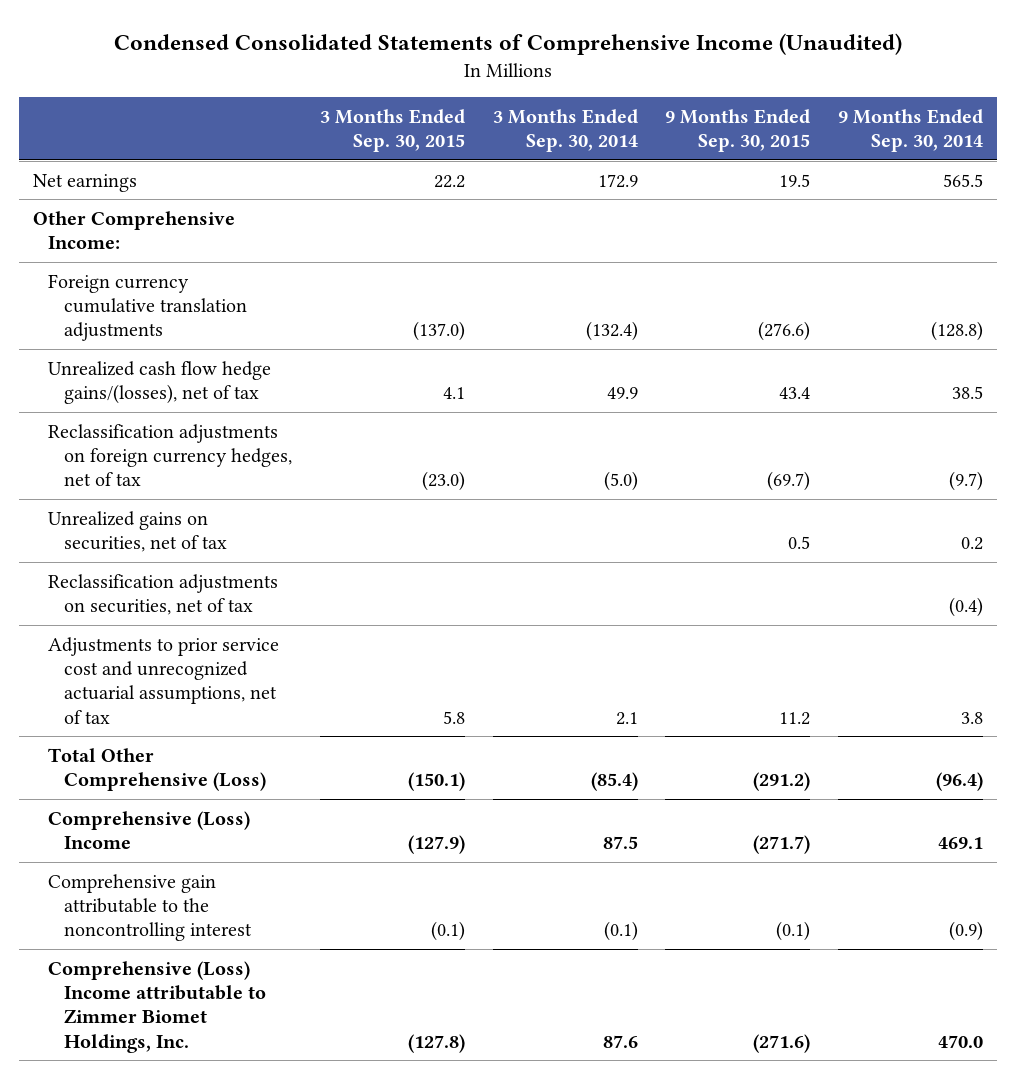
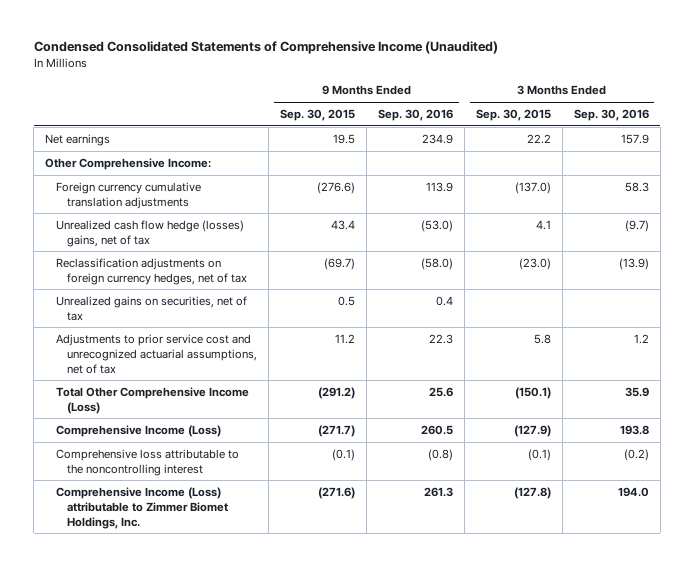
- | 3 Months Ended Sep. 30, 2015 | 3 Months Ended Sep. 30, 2014 | 9 Months Ended Sep. 30, 2015 | 9 Months Ended Sep. 30, 2014
+ | 9 Months Ended Sep. 30, 2015 | 9 Months Ended Sep. 30, 2016 | 3 Months Ended Sep. 30, 2015 | 3 Months Ended Sep. 30, 2016
- Unrealized cash flow hedge gains/(losses), net of tax | 4.1 | 49.9 | 43.4 | 38.5
+ Unrealized cash flow hedge (losses) gains, net of tax | 43.4 | (53.0) | 4.1 | (9.7)
- Reclassification adjustments on securities, net of tax | | | | (0.4)
- Total Other Comprehensive (Loss) | (150.1) | (85.4) | (291.2) | (96.4)
- Comprehensive (Loss) Income | (127.9) | 87.5 | (271.7) | 469.1
- Comprehensive gain attributable to the noncontrolling interest | (0.1) | (0.1) | (0.1) | (0.9)
- Comprehensive (Loss) Income attributable to Zimmer Biomet Holdings, Inc. | (127.8) | 87.6 | (271.6) | 470.0
+ Total Other Comprehensive Income (Loss) | (291.2) | 25.6 | (150.1) | 35.9
+ Comprehensive Income (Loss) | (271.7) | 260.5 | (127.9) | 193.8
+ Comprehensive loss attributable to the noncontrolling interest | (0.1) | (0.8) | (0.1) | (0.2)
+ Comprehensive Income (Loss) attributable to Zimmer Biomet Holdings, Inc. | (271.6) | 261.3 | (127.8) | 194.0

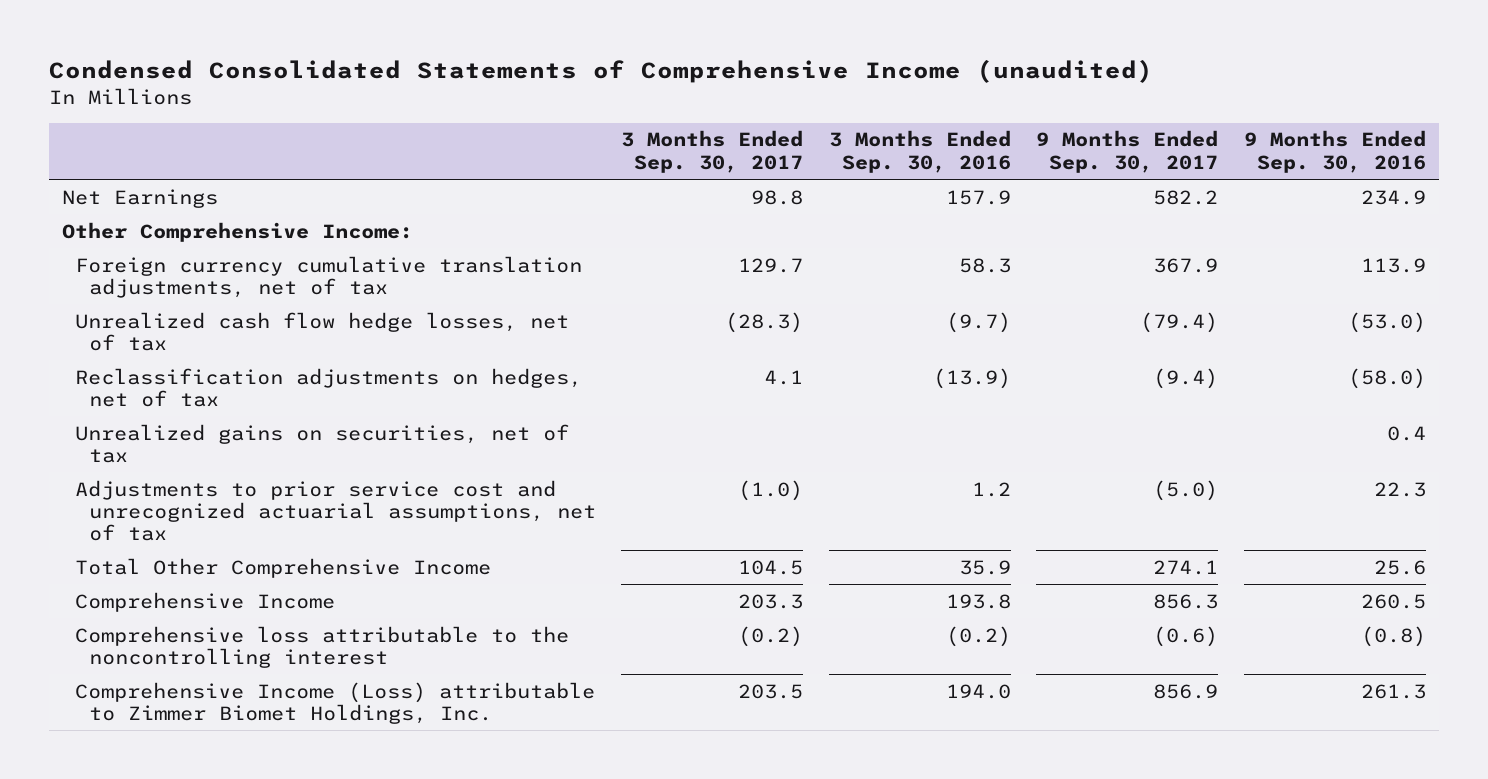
- Condensed Consolidated Statements of Comprehensive Income (Unaudited)
+ Condensed Consolidated Statements of Comprehensive Income (unaudited)
- | 9 Months Ended Sep. 30, 2015 | 9 Months Ended Sep. 30, 2016 | 3 Months Ended Sep. 30, 2015 | 3 Months Ended Sep. 30, 2016
+ | 3 Months Ended Sep. 30, 2017 | 3 Months Ended Sep. 30, 2016 | 9 Months Ended Sep. 30, 2017 | 9 Months Ended Sep. 30, 2016
- Net earnings | 19.5 | 234.9 | 22.2 | 157.9
+ Net Earnings | 98.8 | 157.9 | 582.2 | 234.9
- Foreign currency cumulative translation adjustments | (276.6) | 113.9 | (137.0) | 58.3
- Unrealized cash flow hedge (losses) gains, net of tax | 43.4 | (53.0) | 4.1 | (9.7)
- Reclassification adjustments on foreign currency hedges, net of tax | (69.7) | (58.0) | (23.0) | (13.9)
+ Foreign currency cumulative translation adjustments, net of tax | 129.7 | 58.3 | 367.9 | 113.9
+ Unrealized cash flow hedge losses, net of tax | (28.3) | (9.7) | (79.4) | (53.0)
+ Reclassification adjustments on hedges, net of tax | 4.1 | (13.9) | (9.4) | (58.0)
- Total Other Comprehensive Income (Loss) | (291.2) | 25.6 | (150.1) | 35.9
- Comprehensive Income (Loss) | (271.7) | 260.5 | (127.9) | 193.8
+ Total Other Comprehensive Income | 104.5 | 35.9 | 274.1 | 25.6
+ Comprehensive Income | 203.3 | 193.8 | 856.3 | 260.5

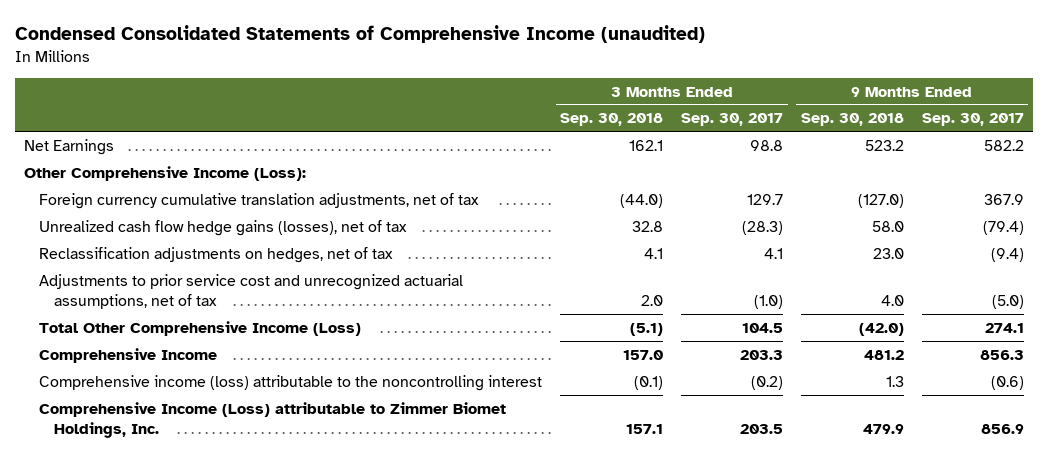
- | 3 Months Ended Sep. 30, 2017 | 3 Months Ended Sep. 30, 2016 | 9 Months Ended Sep. 30, 2017 | 9 Months Ended Sep. 30, 2016
+ | 3 Months Ended Sep. 30, 2018 | 3 Months Ended Sep. 30, 2017 | 9 Months Ended Sep. 30, 2018 | 9 Months Ended Sep. 30, 2017
- Other Comprehensive Income:
+ Other Comprehensive Income (Loss):
- Unrealized cash flow hedge losses, net of tax | (28.3) | (9.7) | (79.4) | (53.0)
+ Unrealized cash flow hedge gains (losses), net of tax | 32.8 | (28.3) | 58.0 | (79.4)
- Unrealized gains on securities, net of tax | | | | 0.4
- Total Other Comprehensive Income | 104.5 | 35.9 | 274.1 | 25.6
+ Total Other Comprehensive Income (Loss) | (5.1) | 104.5 | (42.0) | 274.1
- Comprehensive loss attributable to the noncontrolling interest | (0.2) | (0.2) | (0.6) | (0.8)
+ Comprehensive income (loss) attributable to the noncontrolling interest | (0.1) | (0.2) | 1.3 | (0.6)

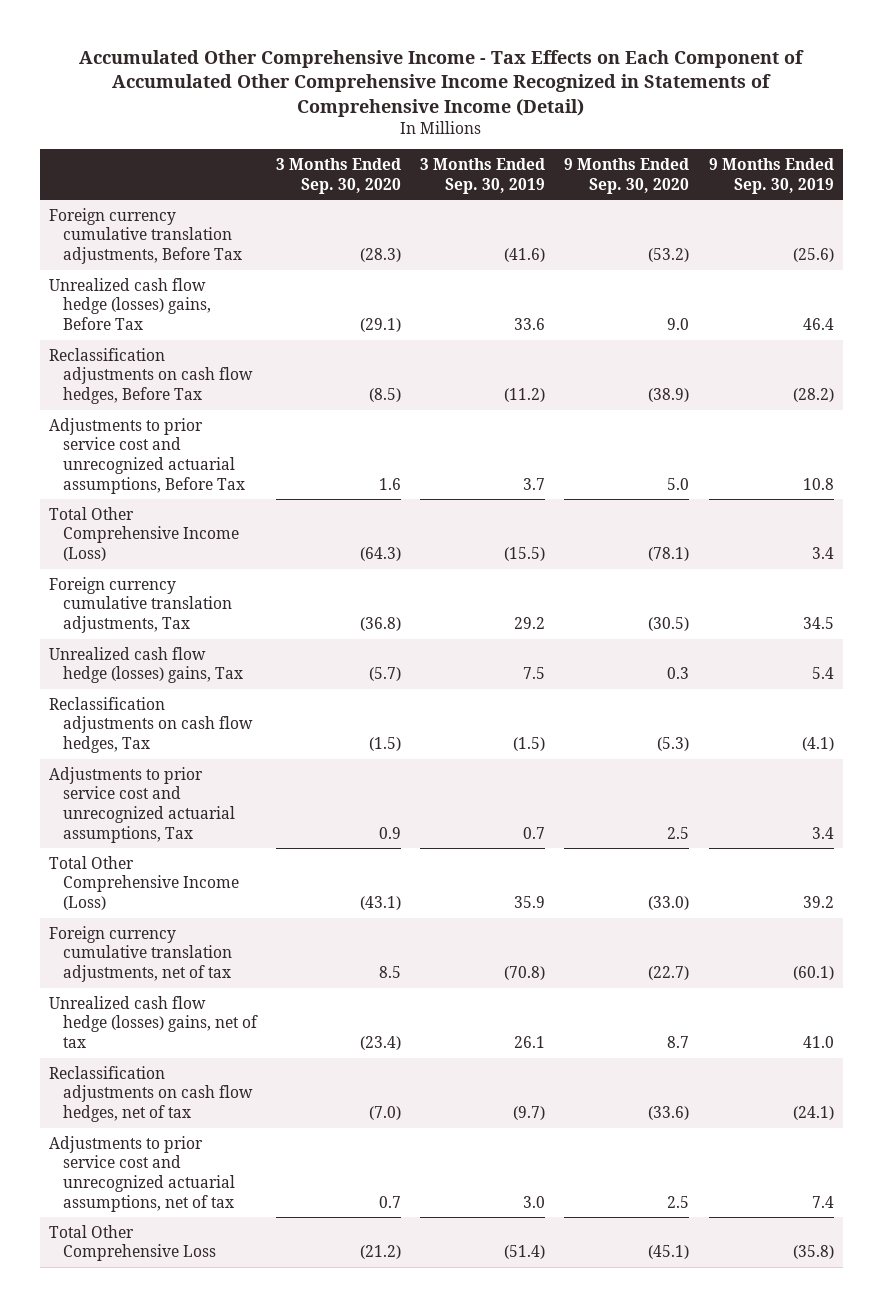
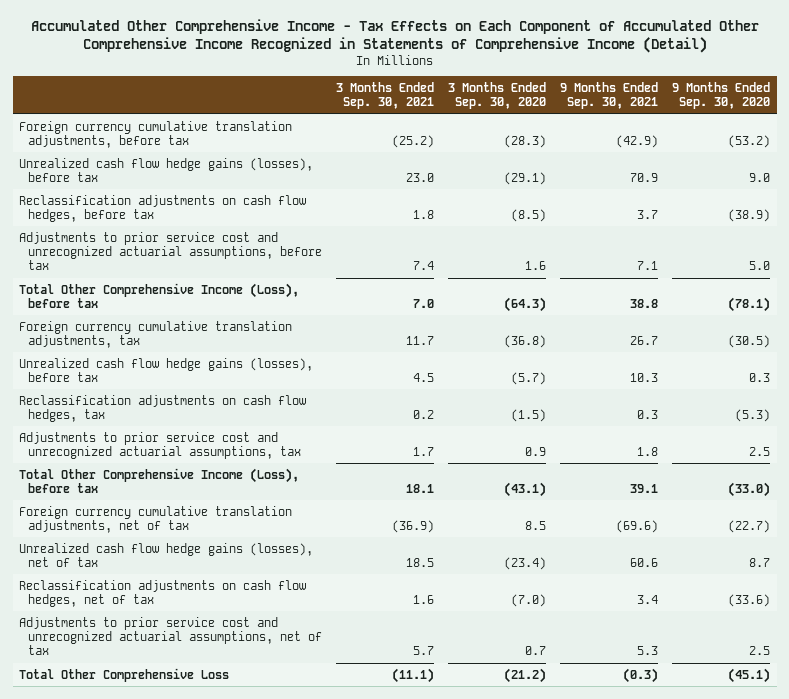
- | 3 Months Ended Sep. 30, 2020 | 3 Months Ended Sep. 30, 2019 | 9 Months Ended Sep. 30, 2020 | 9 Months Ended Sep. 30, 2019
+ | 3 Months Ended Sep. 30, 2021 | 3 Months Ended Sep. 30, 2020 | 9 Months Ended Sep. 30, 2021 | 9 Months Ended Sep. 30, 2020
- Foreign currency cumulative translation adjustments, Before Tax | (28.3) | (41.6) | (53.2) | (25.6)
- Unrealized cash flow hedge (losses) gains, Before Tax | (29.1) | 33.6 | 9.0 | 46.4
- Reclassification adjustments on cash flow hedges, Before Tax | (8.5) | (11.2) | (38.9) | (28.2)
- Adjustments to prior service cost and unrecognized actuarial assumptions, Before Tax | 1.6 | 3.7 | 5.0 | 10.8
- Total Other Comprehensive Income (Loss) | (64.3) | (15.5) | (78.1) | 3.4
- Foreign currency cumulative translation adjustments, Tax | (36.8) | 29.2 | (30.5) | 34.5
- Unrealized cash flow hedge (losses) gains, Tax | (5.7) | 7.5 | 0.3 | 5.4
- Reclassification adjustments on cash flow hedges, Tax | (1.5) | (1.5) | (5.3) | (4.1)
- Adjustments to prior service cost and unrecognized actuarial assumptions, Tax | 0.9 | 0.7 | 2.5 | 3.4
- Total Other Comprehensive Income (Loss) | (43.1) | 35.9 | (33.0) | 39.2
+ Foreign currency cumulative translation adjustments, before tax | (25.2) | (28.3) | (42.9) | (53.2)
+ Unrealized cash flow hedge gains (losses), before tax | 23.0 | (29.1) | 70.9 | 9.0
+ Reclassification adjustments on cash flow hedges, before tax | 1.8 | (8.5) | 3.7 | (38.9)
+ Adjustments to prior service cost and unrecognized actuarial assumptions, before tax | 7.4 | 1.6 | 7.1 | 5.0
+ Total Other Comprehensive Income (Loss), before tax | 7.0 | (64.3) | 38.8 | (78.1)
+ Foreign currency cumulative translation adjustments, tax | 11.7 | (36.8) | 26.7 | (30.5)
+ Unrealized cash flow hedge gains (losses), before tax | 4.5 | (5.7) | 10.3 | 0.3
+ Reclassification adjustments on cash flow hedges, tax | 0.2 | (1.5) | 0.3 | (5.3)
+ Adjustments to prior service cost and unrecognized actuarial assumptions, tax | 1.7 | 0.9 | 1.8 | 2.5
+ Total Other Comprehensive Income (Loss), before tax | 18.1 | (43.1) | 39.1 | (33.0)
- Unrealized cash flow hedge (losses) gains, net of tax | (23.4) | 26.1 | 8.7 | 41.0
+ Unrealized cash flow hedge gains (losses), net of tax | 18.5 | (23.4) | 60.6 | 8.7

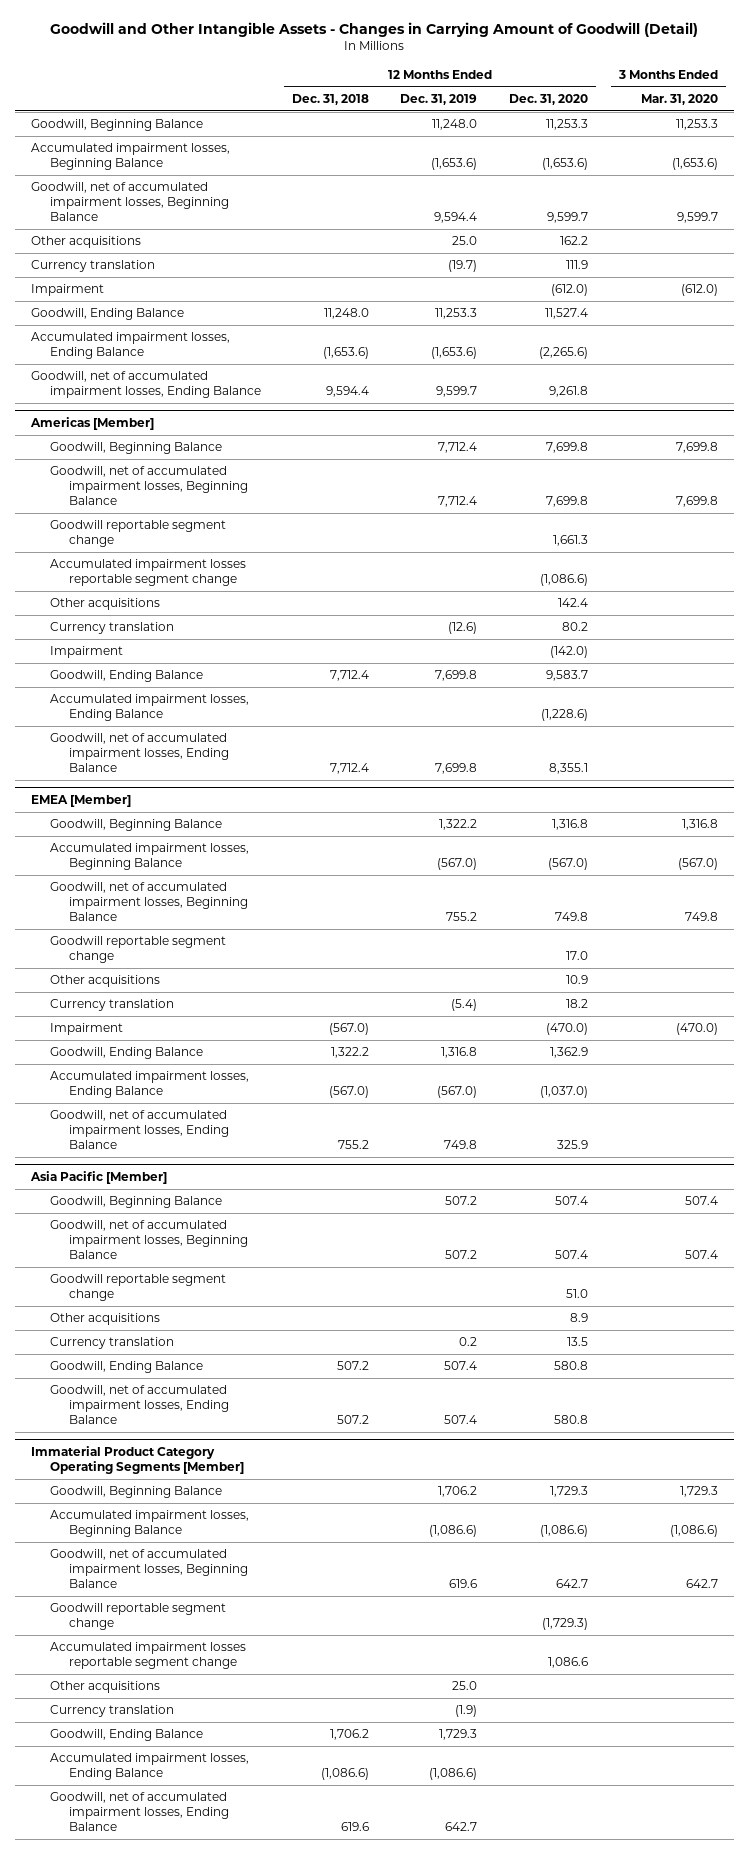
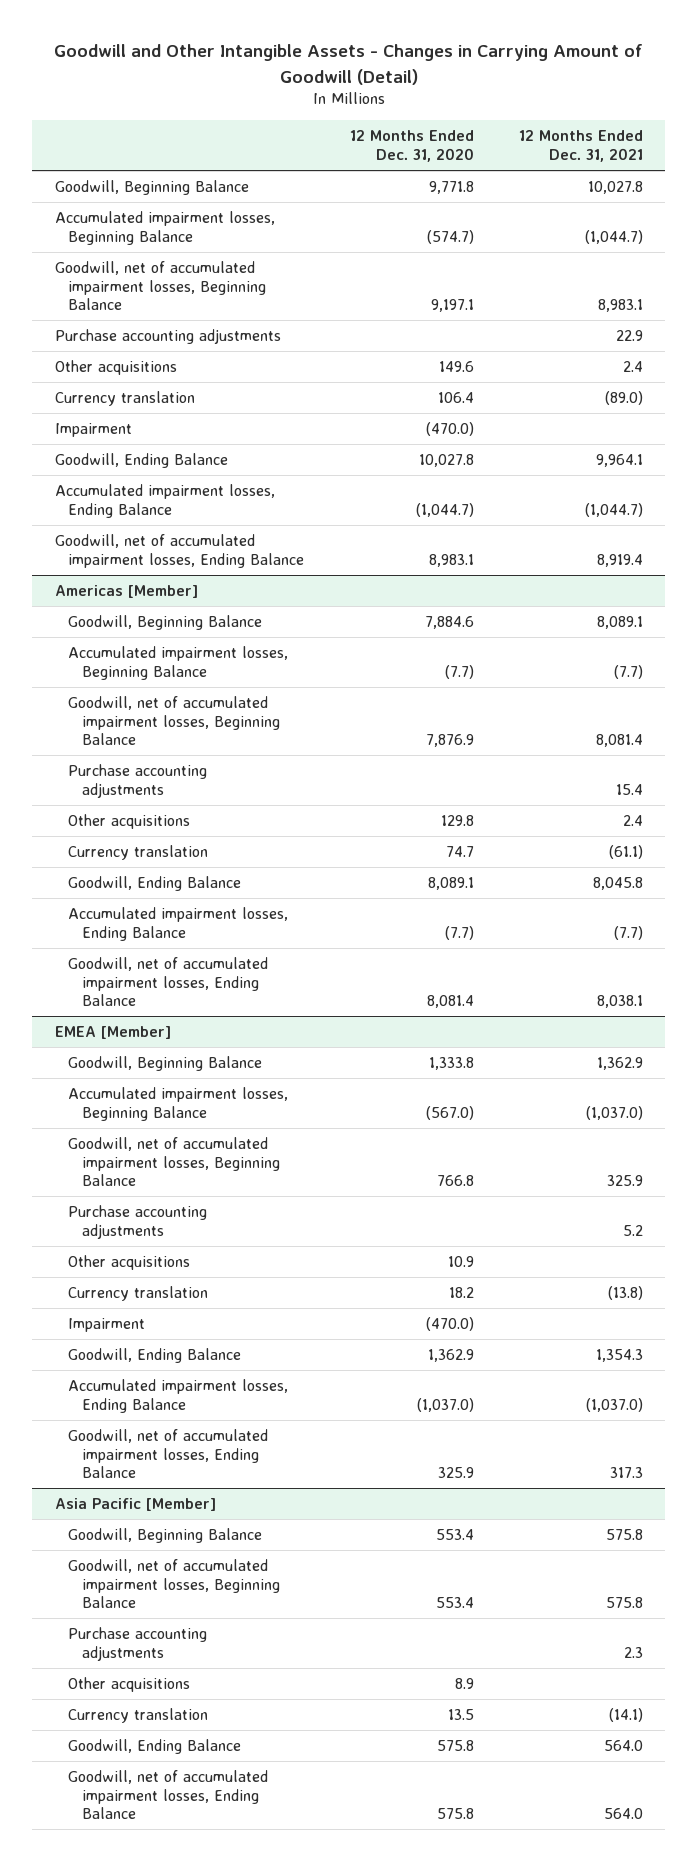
- | 12 Months Ended Dec. 31, 2018 | 12 Months Ended Dec. 31, 2019 | 12 Months Ended Dec. 31, 2020 | 3 Months Ended Mar. 31, 2020
+ | 12 Months Ended Dec. 31, 2020 | 12 Months Ended Dec. 31, 2021
- Goodwill, Beginning Balance | | 11,248.0 | 11,253.3 | 11,253.3
- Accumulated impairment losses, Beginning Balance | | (1,653.6) | (1,653.6) | (1,653.6)
- Goodwill, net of accumulated impairment losses, Beginning Balance | | 9,594.4 | 9,599.7 | 9,599.7
- Other acquisitions | | 25.0 | 162.2 |
- Currency translation | | (19.7) | 111.9 |
- Impairment | | | (612.0) | (612.0)
- Goodwill, Ending Balance | 11,248.0 | 11,253.3 | 11,527.4 |
- Accumulated impairment losses, Ending Balance | (1,653.6) | (1,653.6) | (2,265.6) |
- Goodwill, net of accumulated impairment losses, Ending Balance | 9,594.4 | 9,599.7 | 9,261.8 |
+ Goodwill, Beginning Balance | 9,771.8 | 10,027.8
+ Accumulated impairment losses, Beginning Balance | (574.7) | (1,044.7)
+ Goodwill, net of accumulated impairment losses, Beginning Balance | 9,197.1 | 8,983.1
+ Purchase accounting adjustments | | 22.9
+ Other acquisitions | 149.6 | 2.4
+ Currency translation | 106.4 | (89.0)
+ Impairment | (470.0) |
+ Goodwill, Ending Balance | 10,027.8 | 9,964.1
+ Accumulated impairment losses, Ending Balance | (1,044.7) | (1,044.7)
+ Goodwill, net of accumulated impairment losses, Ending Balance | 8,983.1 | 8,919.4
@ Americas [Member]
- Goodwill, Beginning Balance | | 7,712.4 | 7,699.8 | 7,699.8
- Goodwill, net of accumulated impairment losses, Beginning Balance | | 7,712.4 | 7,699.8 | 7,699.8
- Goodwill reportable segment change | | | 1,661.3 |
- Accumulated impairment losses reportable segment change | | | (1,086.6) |
- Other acquisitions | | | 142.4 |
- Currency translation | | (12.6) | 80.2 |
- Impairment | | | (142.0) |
- Goodwill, Ending Balance | 7,712.4 | 7,699.8 | 9,583.7 |
- Accumulated impairment losses, Ending Balance | | | (1,228.6) |
- Goodwill, net of accumulated impairment losses, Ending Balance | 7,712.4 | 7,699.8 | 8,355.1 |
+ Goodwill, Beginning Balance | 7,884.6 | 8,089.1
+ Accumulated impairment losses, Beginning Balance | (7.7) | (7.7)
+ Goodwill, net of accumulated impairment losses, Beginning Balance | 7,876.9 | 8,081.4
+ Purchase accounting adjustments | | 15.4
+ Other acquisitions | 129.8 | 2.4
+ Currency translation | 74.7 | (61.1)
+ Goodwill, Ending Balance | 8,089.1 | 8,045.8
+ Accumulated impairment losses, Ending Balance | (7.7) | (7.7)
+ Goodwill, net of accumulated impairment losses, Ending Balance | 8,081.4 | 8,038.1
@ EMEA [Member]
- Goodwill, Beginning Balance | | 1,322.2 | 1,316.8 | 1,316.8
+ Goodwill, Beginning Balance | 1,333.8 | 1,362.9
- Goodwill, net of accumulated impairment losses, Beginning Balance | | 755.2 | 749.8 | 749.8
- Goodwill reportable segment change | | | 17.0 |
+ Goodwill, net of accumulated impairment losses, Beginning Balance | 766.8 | 325.9
+ Purchase accounting adjustments | | 5.2
@ Asia Pacific [Member]
- Goodwill, Beginning Balance | | 507.2 | 507.4 | 507.4
- Goodwill, net of accumulated impairment losses, Beginning Balance | | 507.2 | 507.4 | 507.4
- Goodwill reportable segment change | | | 51.0 |
+ Goodwill, Beginning Balance | 553.4 | 575.8
+ Goodwill, net of accumulated impairment losses, Beginning Balance | 553.4 | 575.8
+ Purchase accounting adjustments | | 2.3
- Goodwill, Ending Balance | 507.2 | 507.4 | 580.8 |
- Goodwill, net of accumulated impairment losses, Ending Balance | 507.2 | 507.4 | 580.8 |
- Immaterial Product Category Operating Segments [Member]
- Goodwill, Beginning Balance | | 1,706.2 | 1,729.3 | 1,729.3
- Accumulated impairment losses, Beginning Balance | | (1,086.6) | (1,086.6) | (1,086.6)
- Goodwill, net of accumulated impairment losses, Beginning Balance | | 619.6 | 642.7 | 642.7
- Goodwill reportable segment change | | | (1,729.3) |
- Accumulated impairment losses reportable segment change | | | 1,086.6 |
- Other acquisitions | | 25.0 | |
- Currency translation | | (1.9) | |
- Goodwill, Ending Balance | 1,706.2 | 1,729.3 | |
- Accumulated impairment losses, Ending Balance | (1,086.6) | (1,086.6) | |
- Goodwill, net of accumulated impairment losses, Ending Balance | 619.6 | 642.7 | |
@ Asia Pacific [Member]
+ Goodwill, Ending Balance | 575.8 | 564.0
+ Goodwill, net of accumulated impairment losses, Ending Balance | 575.8 | 564.0

